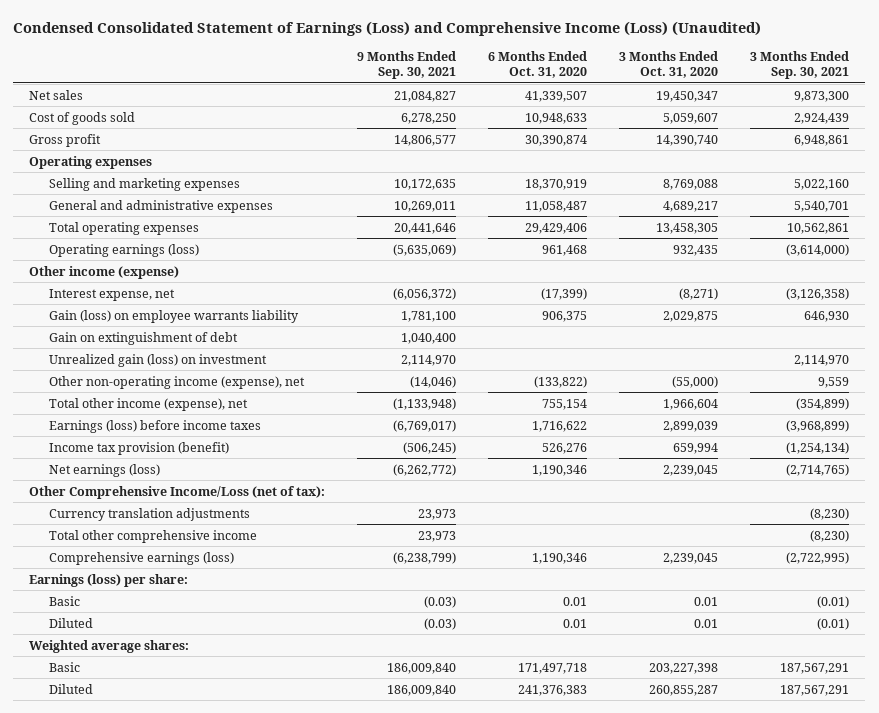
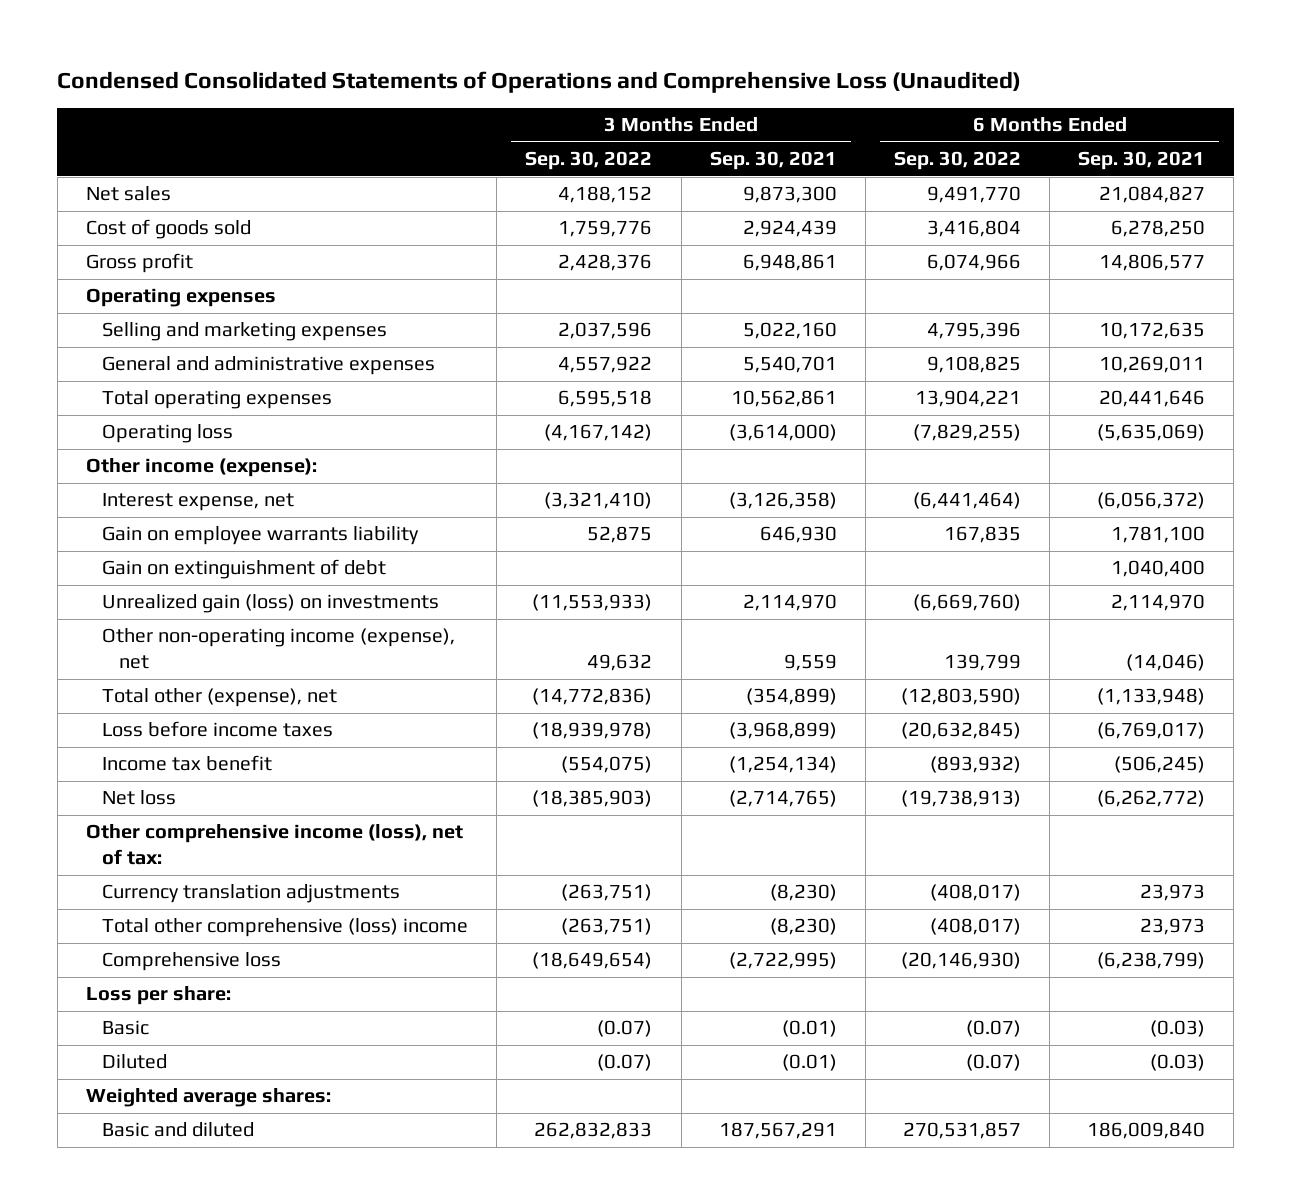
- Condensed Consolidated Statement of Earnings (Loss) and Comprehensive Income (Loss) (Unaudited)
+ Condensed Consolidated Statements of Operations and Comprehensive Loss (Unaudited)
- | 9 Months Ended Sep. 30, 2021 | 6 Months Ended Oct. 31, 2020 | 3 Months Ended Oct. 31, 2020 | 3 Months Ended Sep. 30, 2021
+ | 3 Months Ended Sep. 30, 2022 | 3 Months Ended Sep. 30, 2021 | 6 Months Ended Sep. 30, 2022 | 6 Months Ended Sep. 30, 2021
- Operating earnings (loss) | (5,635,069) | 961,468 | 932,435 | (3,614,000)
- Other income (expense)
+ Operating loss | (4,167,142) | (3,614,000) | (7,829,255) | (5,635,069)
+ Other income (expense):
- Gain (loss) on employee warrants liability | 1,781,100 | 906,375 | 2,029,875 | 646,930
+ Gain on employee warrants liability | 52,875 | 646,930 | 167,835 | 1,781,100
- Unrealized gain (loss) on investment | 2,114,970 | | | 2,114,970
+ Unrealized gain (loss) on investments | (11,553,933) | 2,114,970 | (6,669,760) | 2,114,970
- Total other income (expense), net | (1,133,948) | 755,154 | 1,966,604 | (354,899)
- Earnings (loss) before income taxes | (6,769,017) | 1,716,622 | 2,899,039 | (3,968,899)
- Income tax provision (benefit) | (506,245) | 526,276 | 659,994 | (1,254,134)
- Net earnings (loss) | (6,262,772) | 1,190,346 | 2,239,045 | (2,714,765)
- Other Comprehensive Income/Loss (net of tax):
+ Total other (expense), net | (14,772,836) | (354,899) | (12,803,590) | (1,133,948)
+ Loss before income taxes | (18,939,978) | (3,968,899) | (20,632,845) | (6,769,017)
+ Income tax benefit | (554,075) | (1,254,134) | (893,932) | (506,245)
+ Net loss | (18,385,903) | (2,714,765) | (19,738,913) | (6,262,772)
+ Other comprehensive income (loss), net of tax:
- Total other comprehensive income | 23,973 | | | (8,230)
- Comprehensive earnings (loss) | (6,238,799) | 1,190,346 | 2,239,045 | (2,722,995)
- Earnings (loss) per share:
+ Total other comprehensive (loss) income | (263,751) | (8,230) | (408,017) | 23,973
+ Comprehensive loss | (18,649,654) | (2,722,995) | (20,146,930) | (6,238,799)
+ Loss per share:
- Basic | 186,009,840 | 171,497,718 | 203,227,398 | 187,567,291
- Diluted | 186,009,840 | 241,376,383 | 260,855,287 | 187,567,291
+ Basic and diluted | 262,832,833 | 187,567,291 | 270,531,857 | 186,009,840

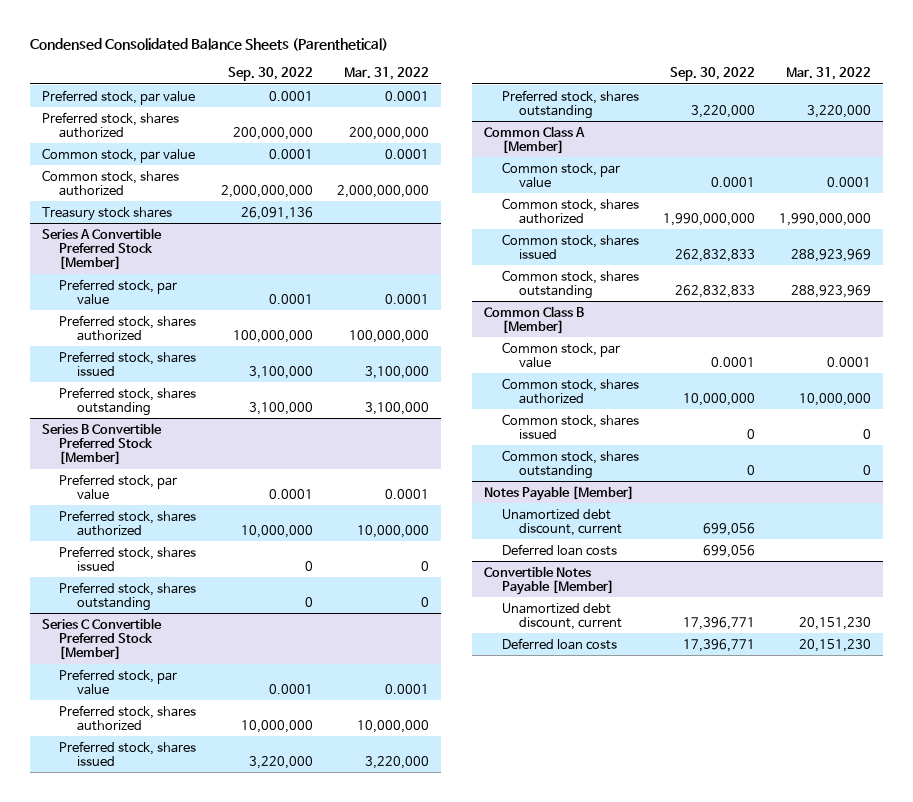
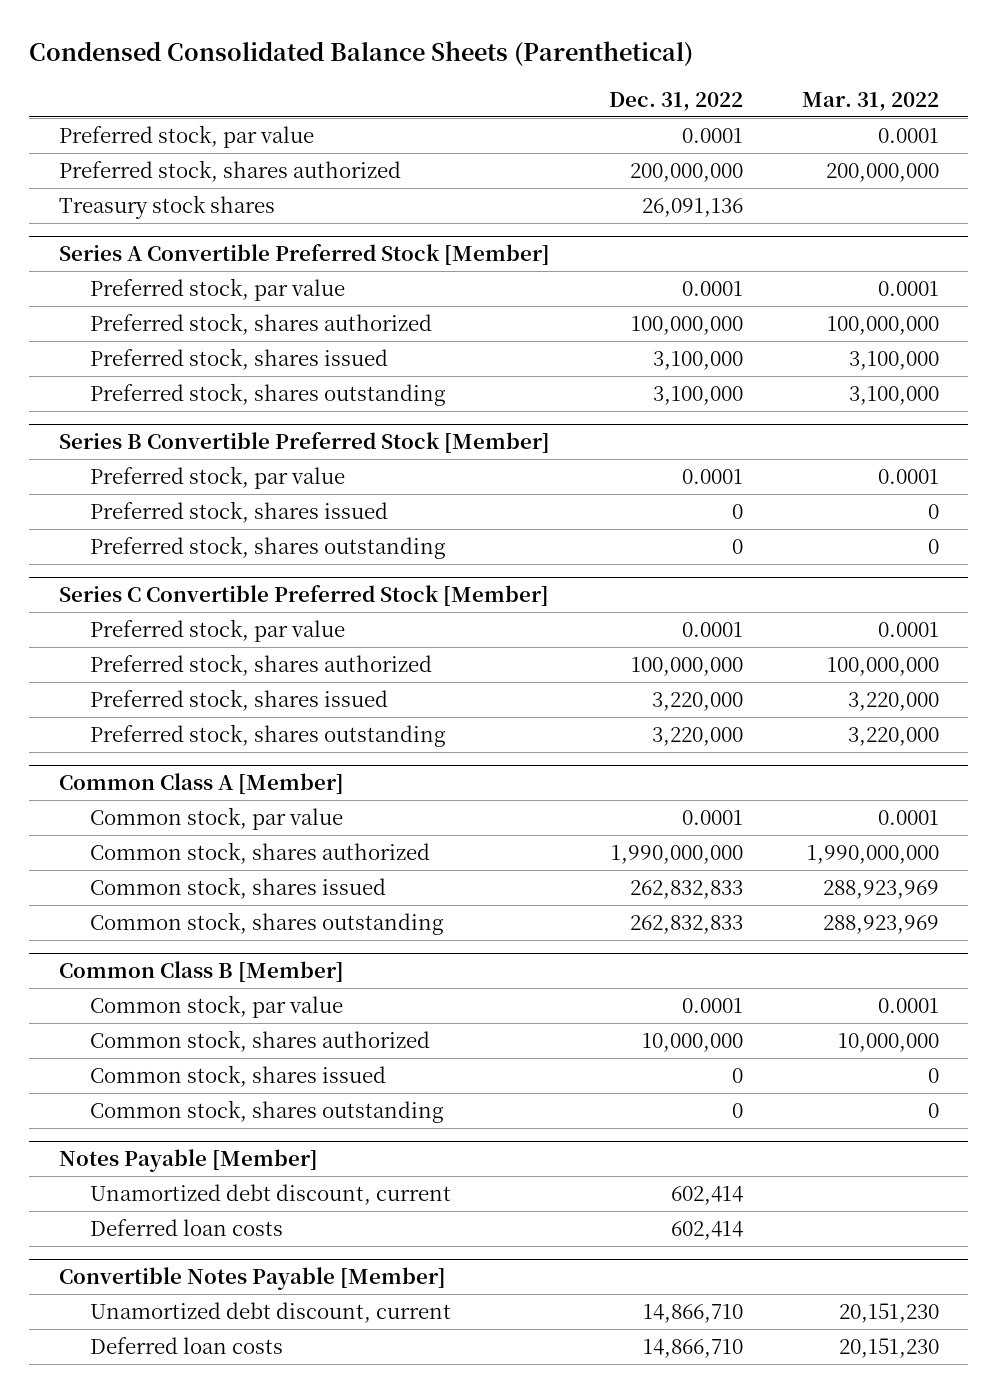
- | Sep. 30, 2022 | Mar. 31, 2022
+ | Dec. 31, 2022 | Mar. 31, 2022
- Common stock, par value | 0.0001 | 0.0001
- Common stock, shares authorized | 2,000,000,000 | 2,000,000,000
@ Series B Convertible Preferred Stock [Member]
- Preferred stock, shares authorized | 10,000,000 | 10,000,000
@ Series C Convertible Preferred Stock [Member]
- Preferred stock, shares authorized | 10,000,000 | 10,000,000
+ Preferred stock, shares authorized | 100,000,000 | 100,000,000

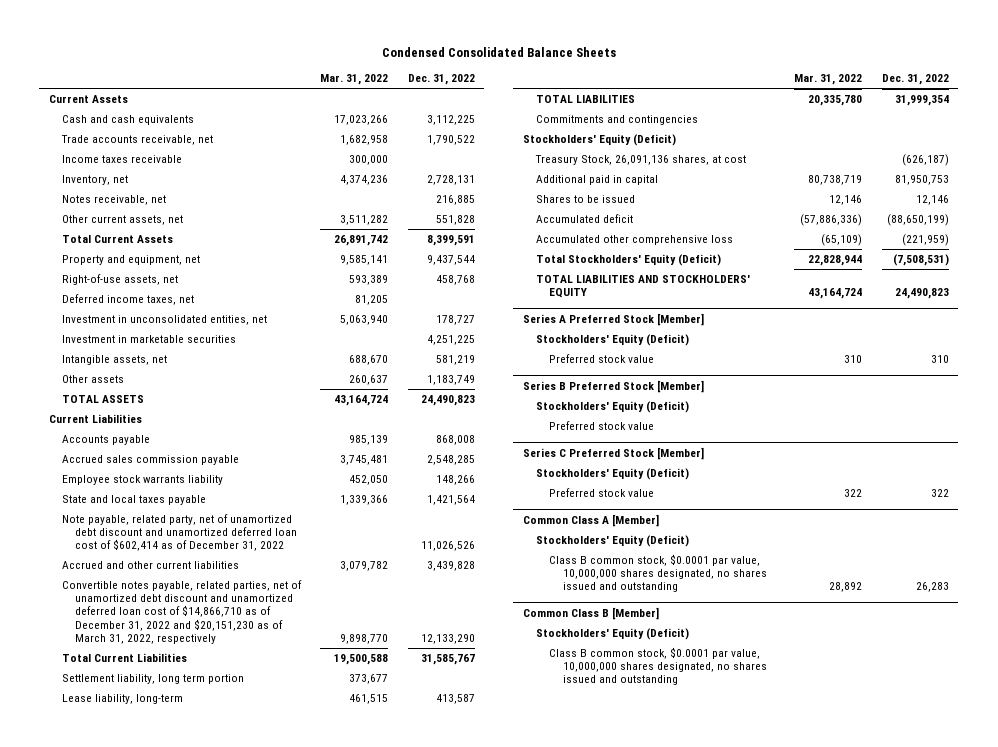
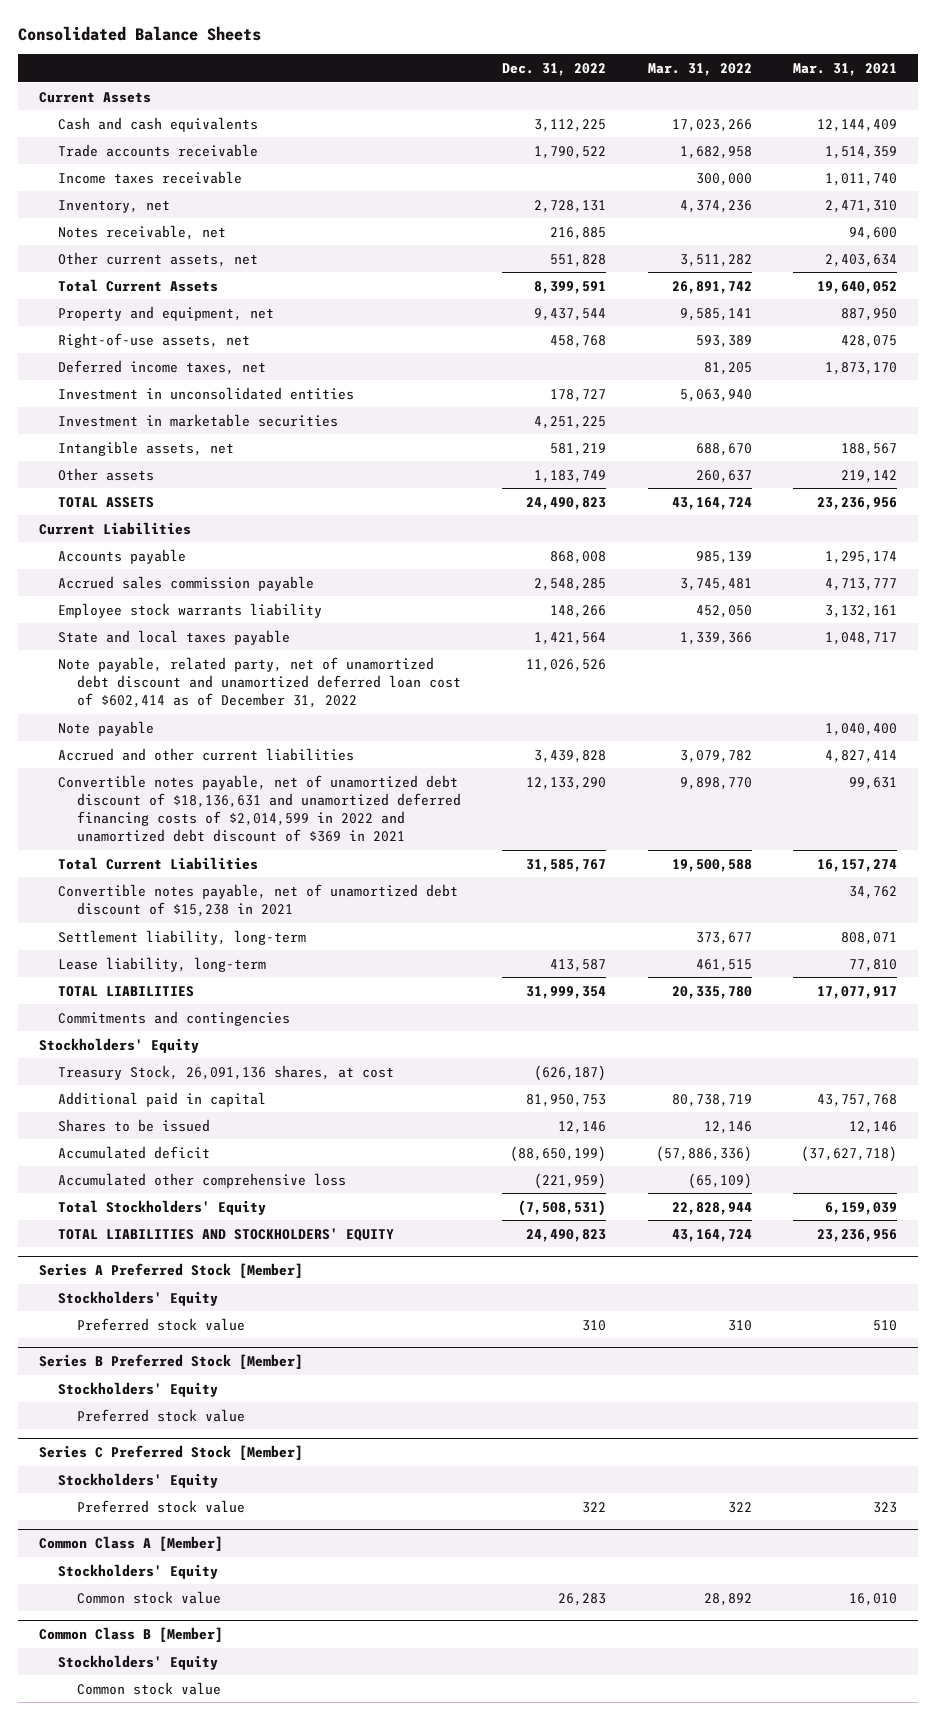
- Condensed Consolidated Balance Sheets
+ Consolidated Balance Sheets
- | Mar. 31, 2022 | Dec. 31, 2022
+ | Dec. 31, 2022 | Mar. 31, 2022 | Mar. 31, 2021
- Trade accounts receivable, net | 1,682,958 | 1,790,522
+ Trade accounts receivable | 1,790,522 | 1,682,958 | 1,514,359
- Investment in unconsolidated entities, net | 5,063,940 | 178,727
+ Investment in unconsolidated entities | 178,727 | 5,063,940 |
+ Note payable | | | 1,040,400
- Convertible notes payable, related parties, net of unamortized debt discount and unamortized deferred loan cost of $14,866,710 as of December 31, 2022 and $20,151,230 as of March 31, 2022, respectively | 9,898,770 | 12,133,290
+ Convertible notes payable, net of unamortized debt discount of $18,136,631 and unamortized deferred financing costs of $2,014,599 in 2022 and unamortized debt discount of $369 in 2021 | 12,133,290 | 9,898,770 | 99,631
- Settlement liability, long term portion | 373,677 |
+ Convertible notes payable, net of unamortized debt discount of $15,238 in 2021 | | | 34,762
+ Settlement liability, long-term | | 373,677 | 808,071
- Stockholders' Equity (Deficit)
+ Stockholders' Equity
- Total Stockholders' Equity (Deficit) | 22,828,944 | (7,508,531)
+ Total Stockholders' Equity | (7,508,531) | 22,828,944 | 6,159,039
@ Series A Preferred Stock [Member]
- Stockholders' Equity (Deficit)
+ Stockholders' Equity
@ Series B Preferred Stock [Member]
- Stockholders' Equity (Deficit)
+ Stockholders' Equity
@ Series C Preferred Stock [Member]
- Stockholders' Equity (Deficit)
+ Stockholders' Equity
@ Common Class A [Member]
- Stockholders' Equity (Deficit)
- Class B common stock, $0.0001 par value, 10,000,000 shares designated, no shares issued and outstanding | 28,892 | 26,283
+ Stockholders' Equity
+ Common stock value | 26,283 | 28,892 | 16,010
@ Common Class B [Member]
- Stockholders' Equity (Deficit)
- Class B common stock, $0.0001 par value, 10,000,000 shares designated, no shares issued and outstanding
+ Stockholders' Equity
+ Common stock value

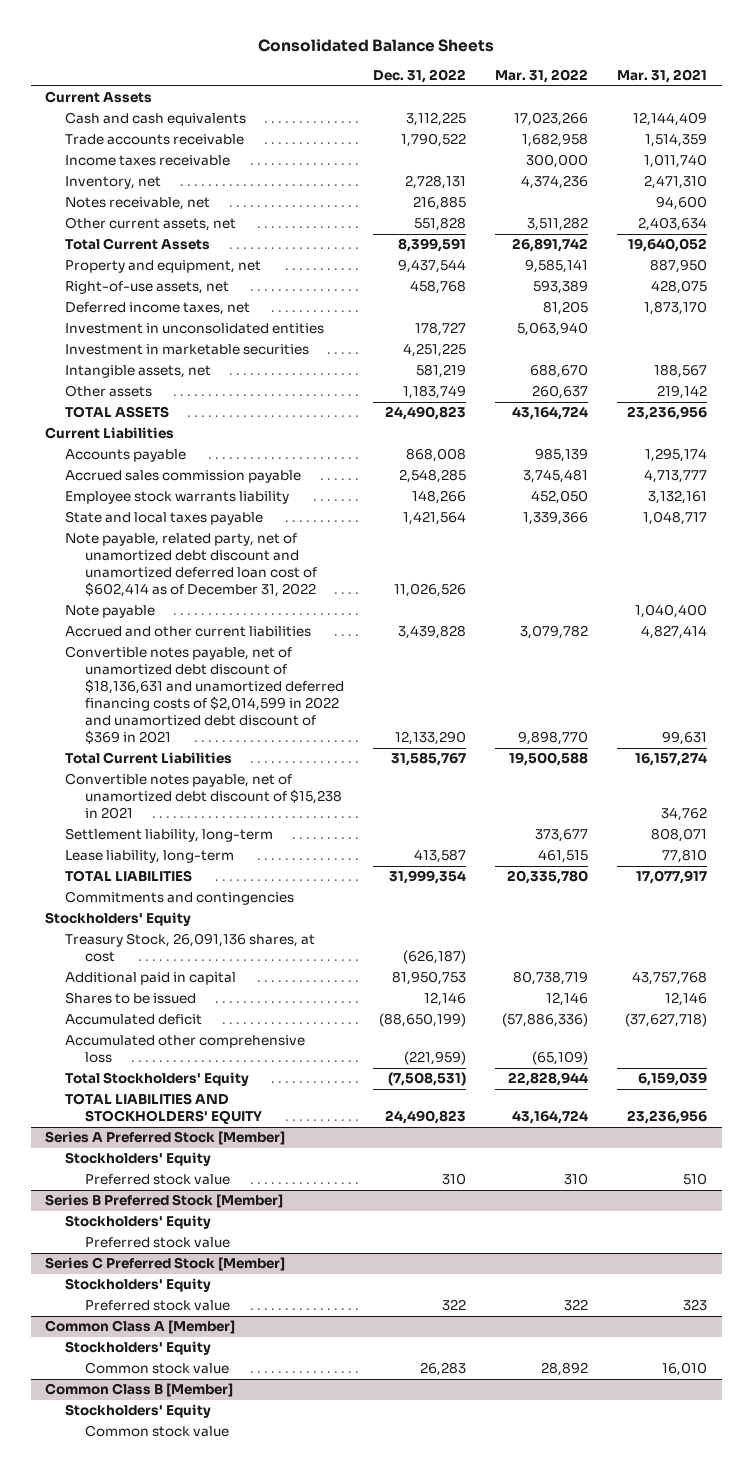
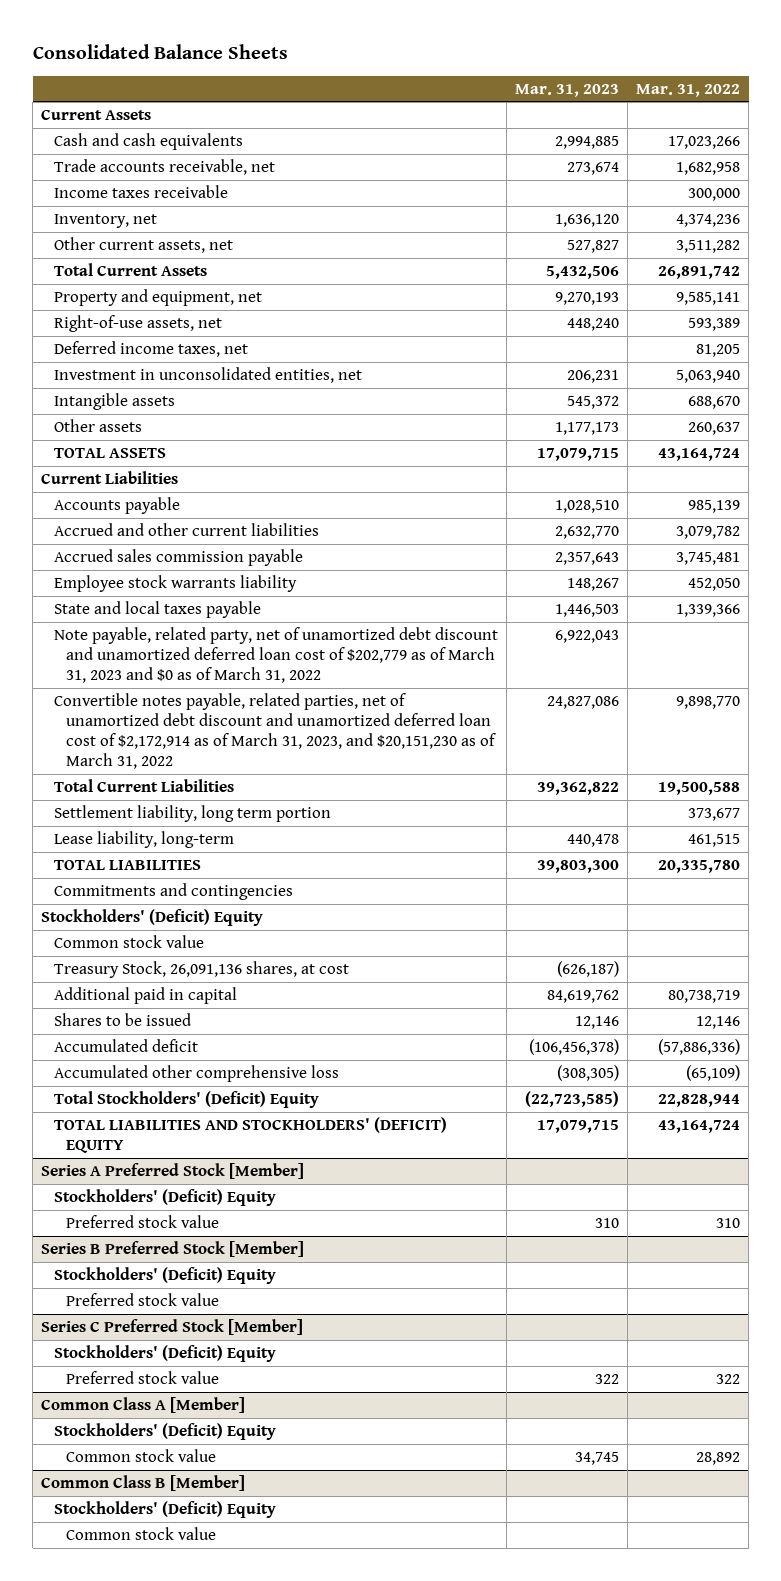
- | Dec. 31, 2022 | Mar. 31, 2022 | Mar. 31, 2021
+ | Mar. 31, 2023 | Mar. 31, 2022
- Trade accounts receivable | 1,790,522 | 1,682,958 | 1,514,359
+ Trade accounts receivable, net | 273,674 | 1,682,958
- Notes receivable, net | 216,885 | | 94,600
- Investment in unconsolidated entities | 178,727 | 5,063,940 |
- Investment in marketable securities | 4,251,225 | |
- Intangible assets, net | 581,219 | 688,670 | 188,567
+ Investment in unconsolidated entities, net | 206,231 | 5,063,940
+ Intangible assets | 545,372 | 688,670
moved up: Accrued and other current liabilities | 2,632,770 | 3,079,782
- Note payable, related party, net of unamortized debt discount and unamortized deferred loan cost of $602,414 as of December 31, 2022 | 11,026,526 | |
- Note payable | | | 1,040,400
- Convertible notes payable, net of unamortized debt discount of $18,136,631 and unamortized deferred financing costs of $2,014,599 in 2022 and unamortized debt discount of $369 in 2021 | 12,133,290 | 9,898,770 | 99,631
+ Note payable, related party, net of unamortized debt discount and unamortized deferred loan cost of $202,779 as of March 31, 2023 and $0 as of March 31, 2022 | 6,922,043 |
+ Convertible notes payable, related parties, net of unamortized debt discount and unamortized deferred loan cost of $2,172,914 as of March 31, 2023, and $20,151,230 as of March 31, 2022 | 24,827,086 | 9,898,770
- Convertible notes payable, net of unamortized debt discount of $15,238 in 2021 | | | 34,762
- Settlement liability, long-term | | 373,677 | 808,071
+ Settlement liability, long term portion | | 373,677
- Stockholders' Equity
+ Stockholders' (Deficit) Equity
+ Common stock value
- Total Stockholders' Equity | (7,508,531) | 22,828,944 | 6,159,039
- TOTAL LIABILITIES AND STOCKHOLDERS' EQUITY | 24,490,823 | 43,164,724 | 23,236,956
+ Total Stockholders' (Deficit) Equity | (22,723,585) | 22,828,944
+ TOTAL LIABILITIES AND STOCKHOLDERS' (DEFICIT) EQUITY | 17,079,715 | 43,164,724
@ Series A Preferred Stock [Member]
- Stockholders' Equity
+ Stockholders' (Deficit) Equity
@ Series B Preferred Stock [Member]
- Stockholders' Equity
+ Stockholders' (Deficit) Equity
@ Series C Preferred Stock [Member]
- Stockholders' Equity
+ Stockholders' (Deficit) Equity
@ Common Class A [Member]
- Stockholders' Equity
+ Stockholders' (Deficit) Equity
@ Common Class B [Member]
- Stockholders' Equity
+ Stockholders' (Deficit) Equity

